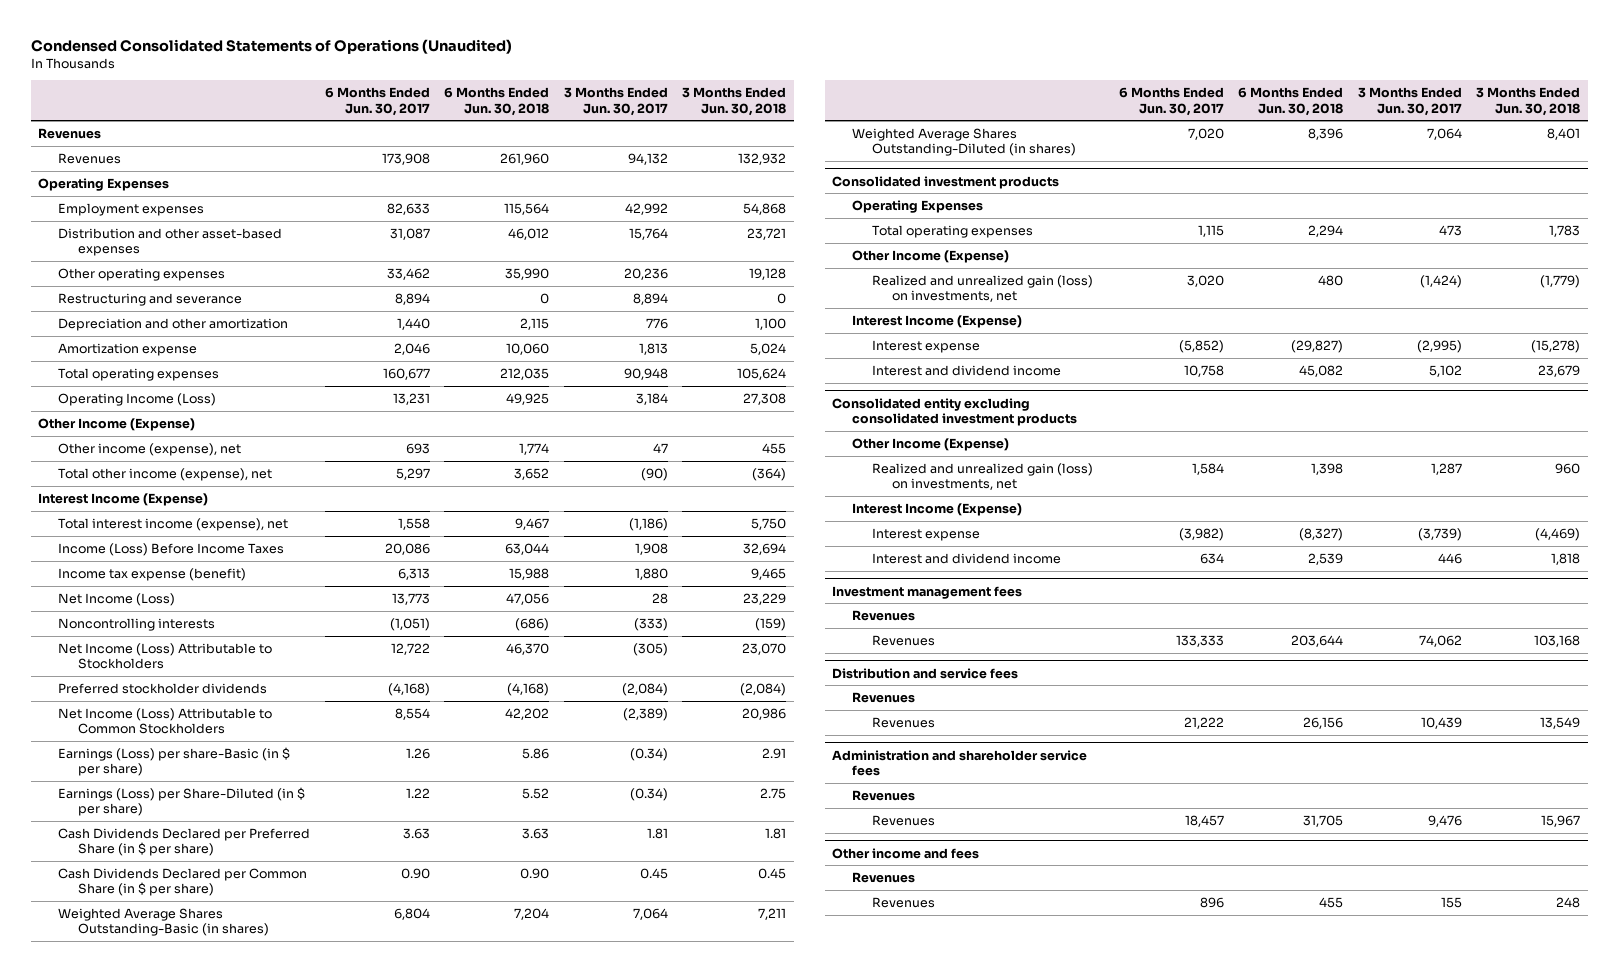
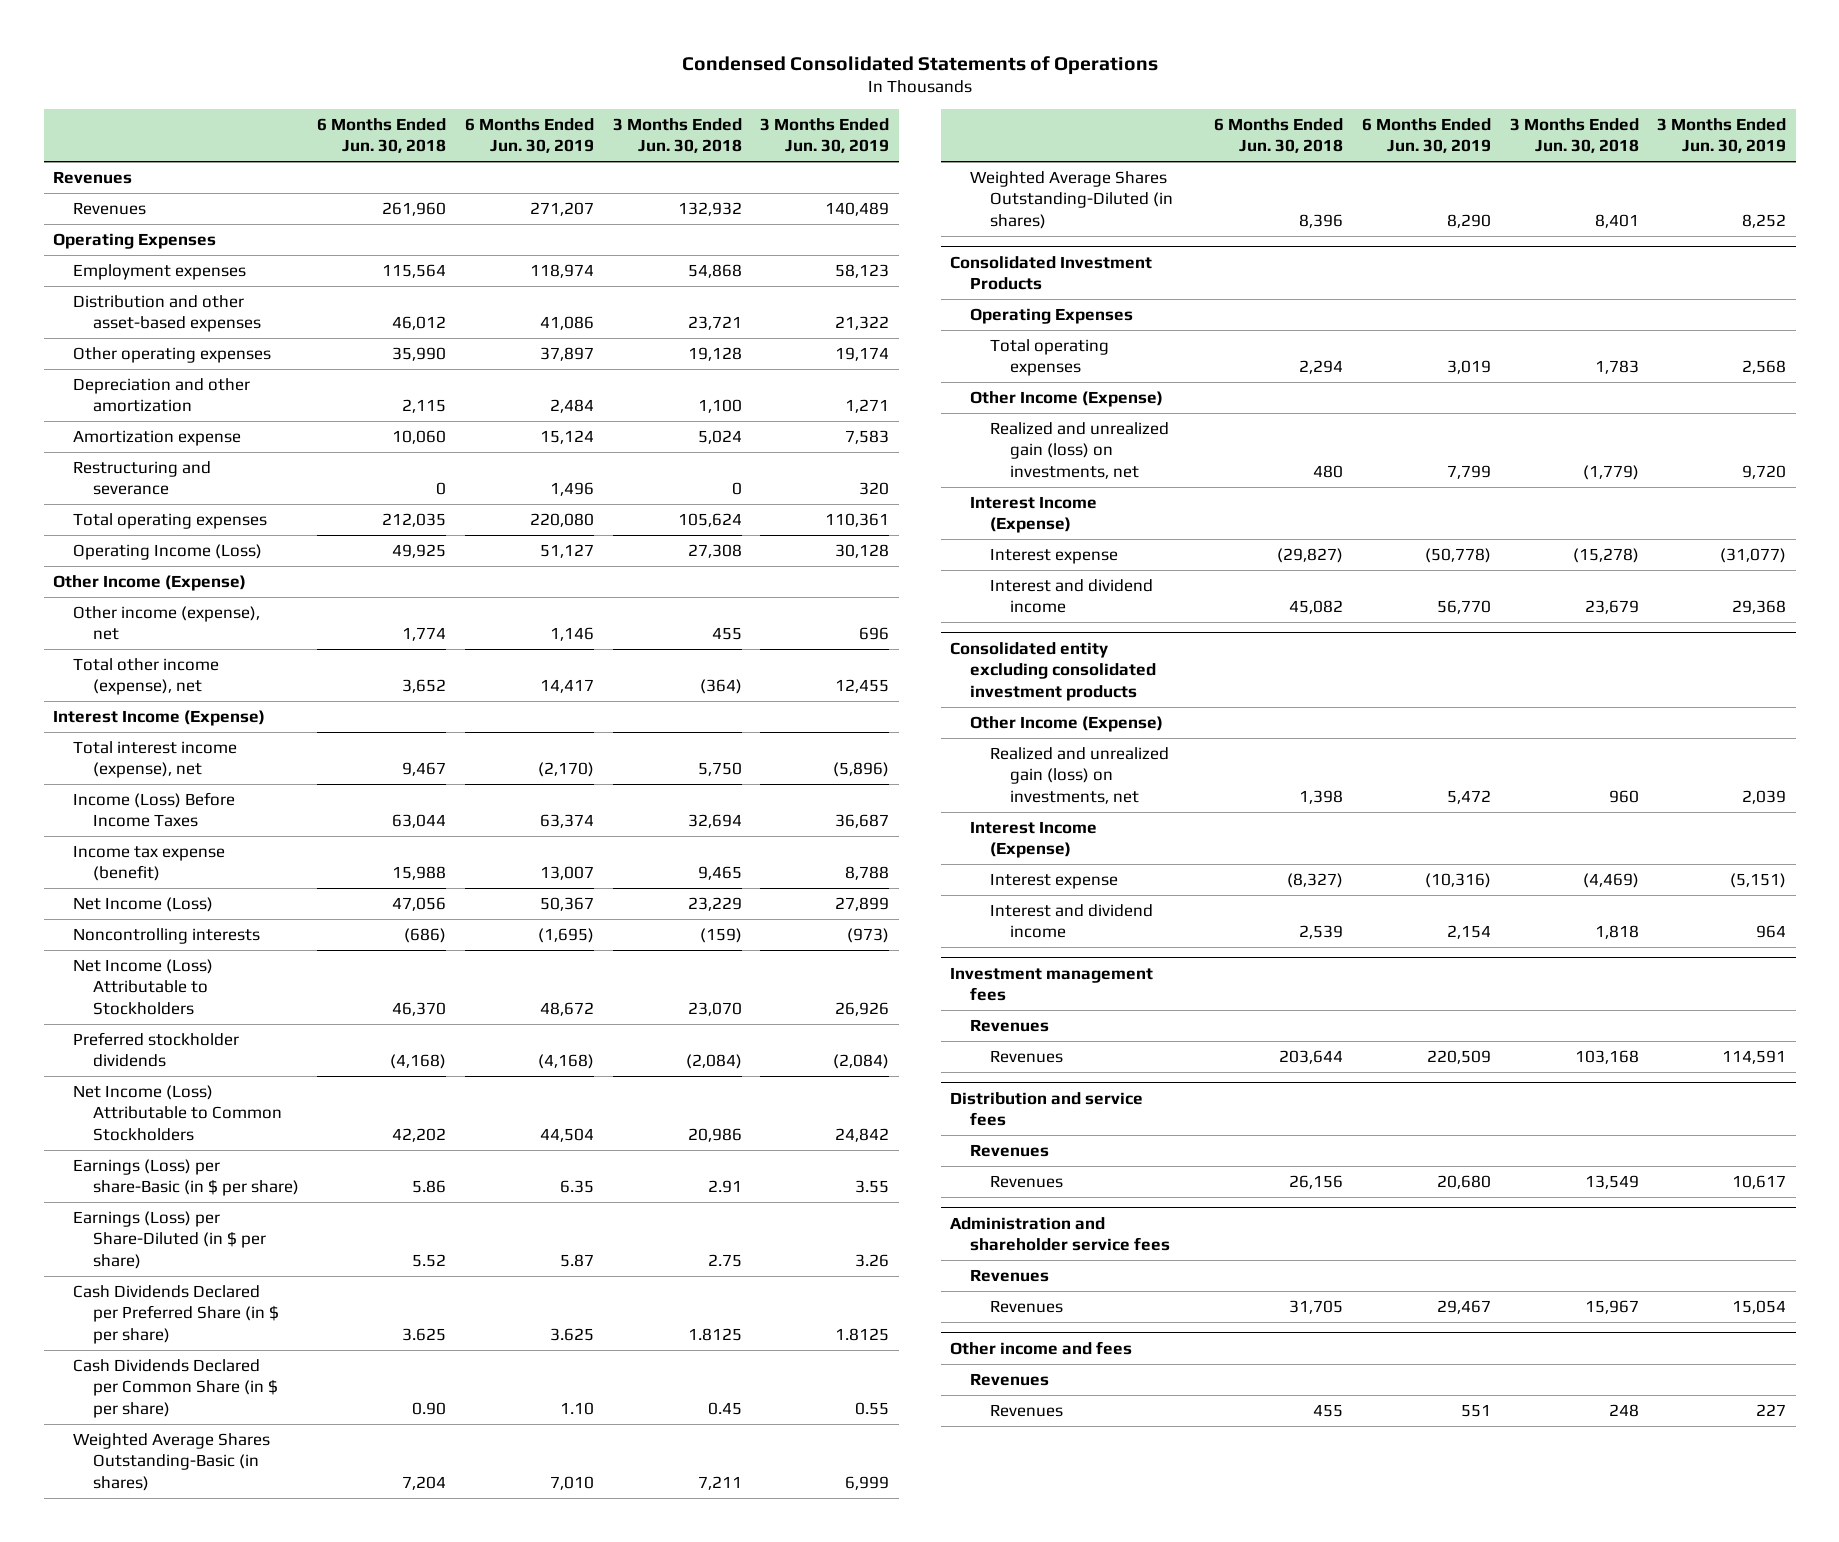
- Condensed Consolidated Statements of Operations (Unaudited)
+ Condensed Consolidated Statements of Operations
- | 6 Months Ended Jun. 30, 2017 | 6 Months Ended Jun. 30, 2018 | 3 Months Ended Jun. 30, 2017 | 3 Months Ended Jun. 30, 2018
+ | 6 Months Ended Jun. 30, 2018 | 6 Months Ended Jun. 30, 2019 | 3 Months Ended Jun. 30, 2018 | 3 Months Ended Jun. 30, 2019
moved down: Restructuring and severance | 0 | 1,496 | 0 | 320
- Cash Dividends Declared per Preferred Share (in $ per share) | 3.63 | 3.63 | 1.81 | 1.81
+ Cash Dividends Declared per Preferred Share (in $ per share) | 3.625 | 3.625 | 1.8125 | 1.8125
- Consolidated investment products
+ Consolidated Investment Products

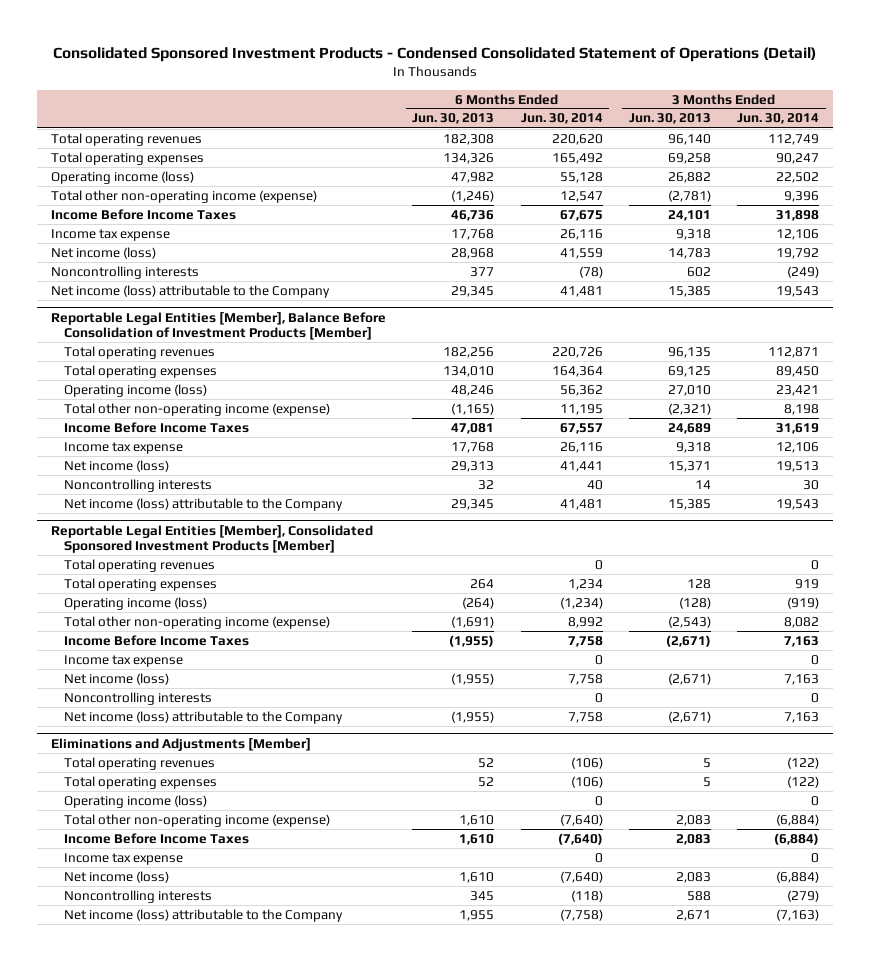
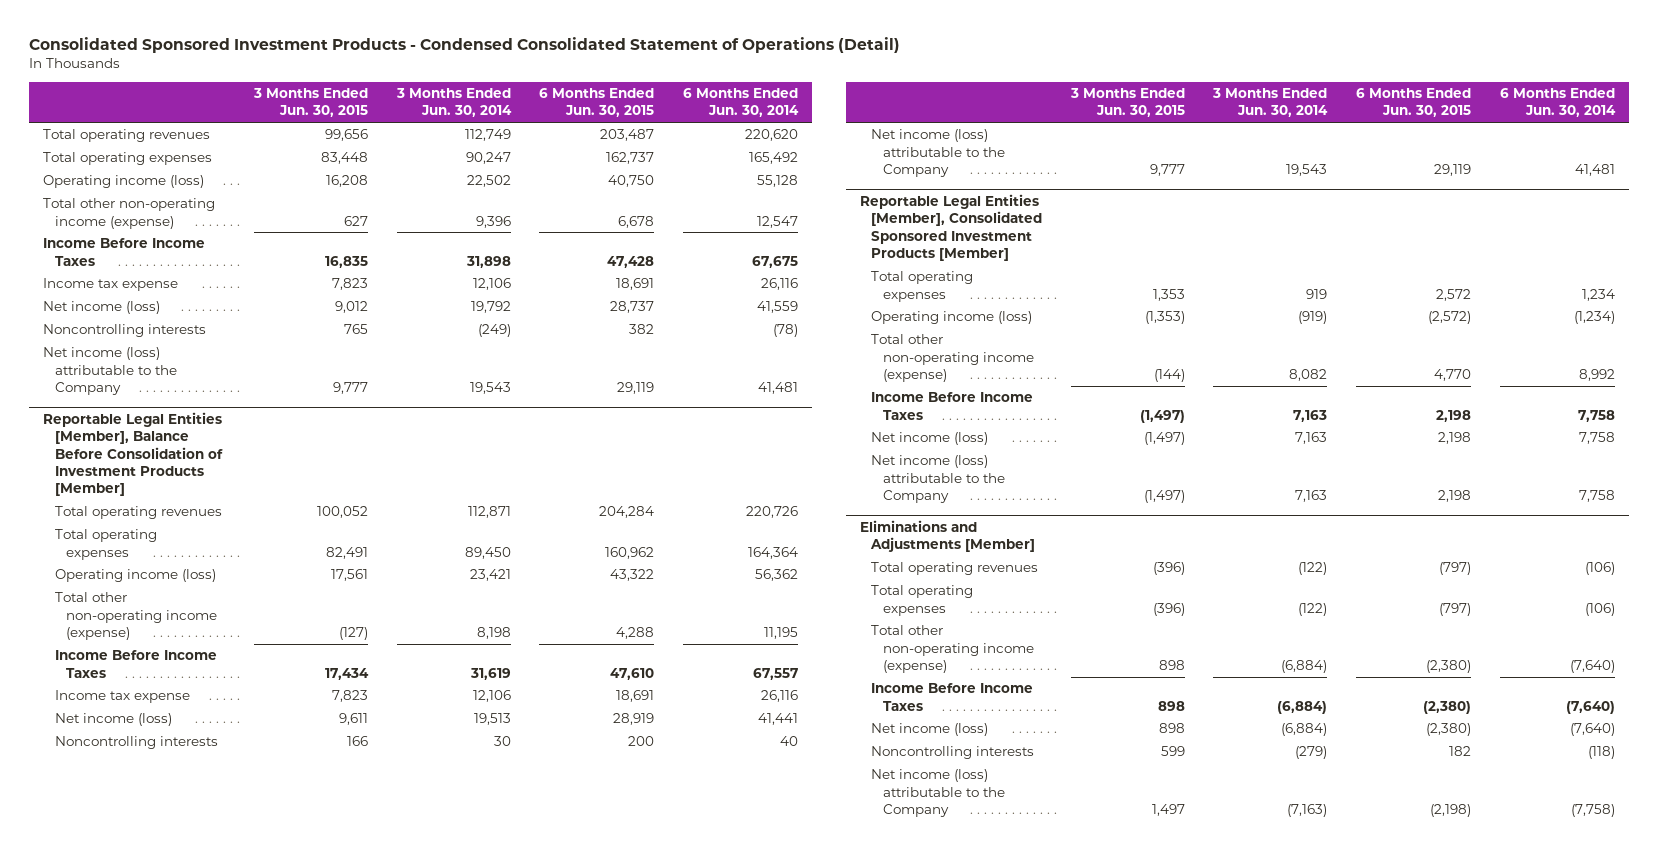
- | 6 Months Ended Jun. 30, 2013 | 6 Months Ended Jun. 30, 2014 | 3 Months Ended Jun. 30, 2013 | 3 Months Ended Jun. 30, 2014
+ | 3 Months Ended Jun. 30, 2015 | 3 Months Ended Jun. 30, 2014 | 6 Months Ended Jun. 30, 2015 | 6 Months Ended Jun. 30, 2014
@ Reportable Legal Entities [Member], Consolidated Sponsored Investment Products [Member]
- Total operating revenues | | 0 | | 0
- Income tax expense | | 0 | | 0
- Noncontrolling interests | | 0 | | 0
@ Eliminations and Adjustments [Member]
- Operating income (loss) | | 0 | | 0
- Income tax expense | | 0 | | 0

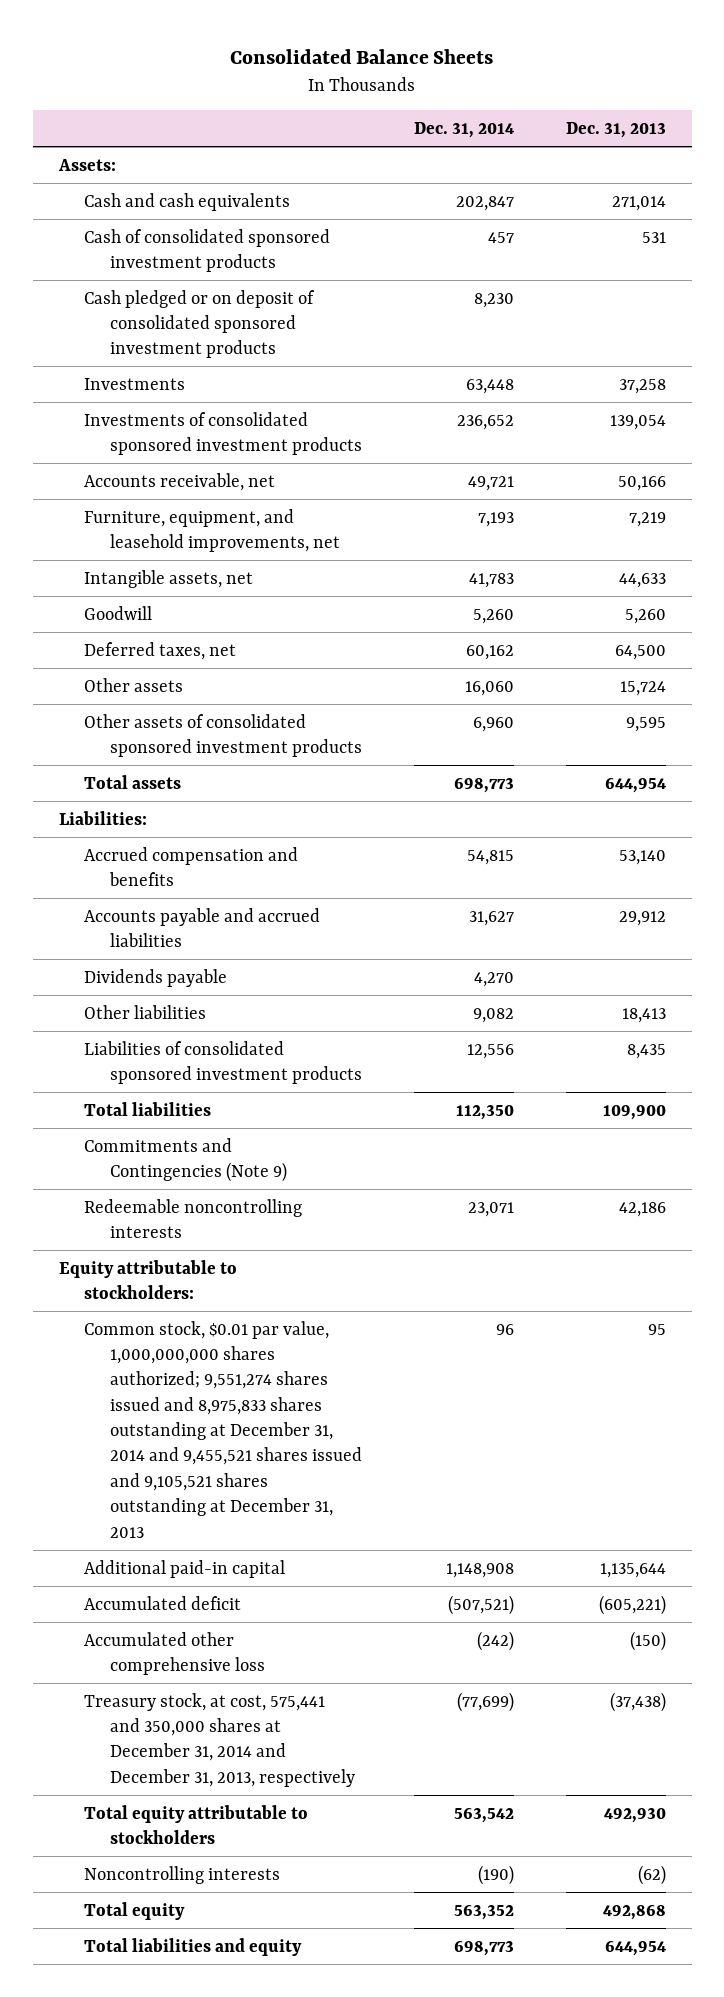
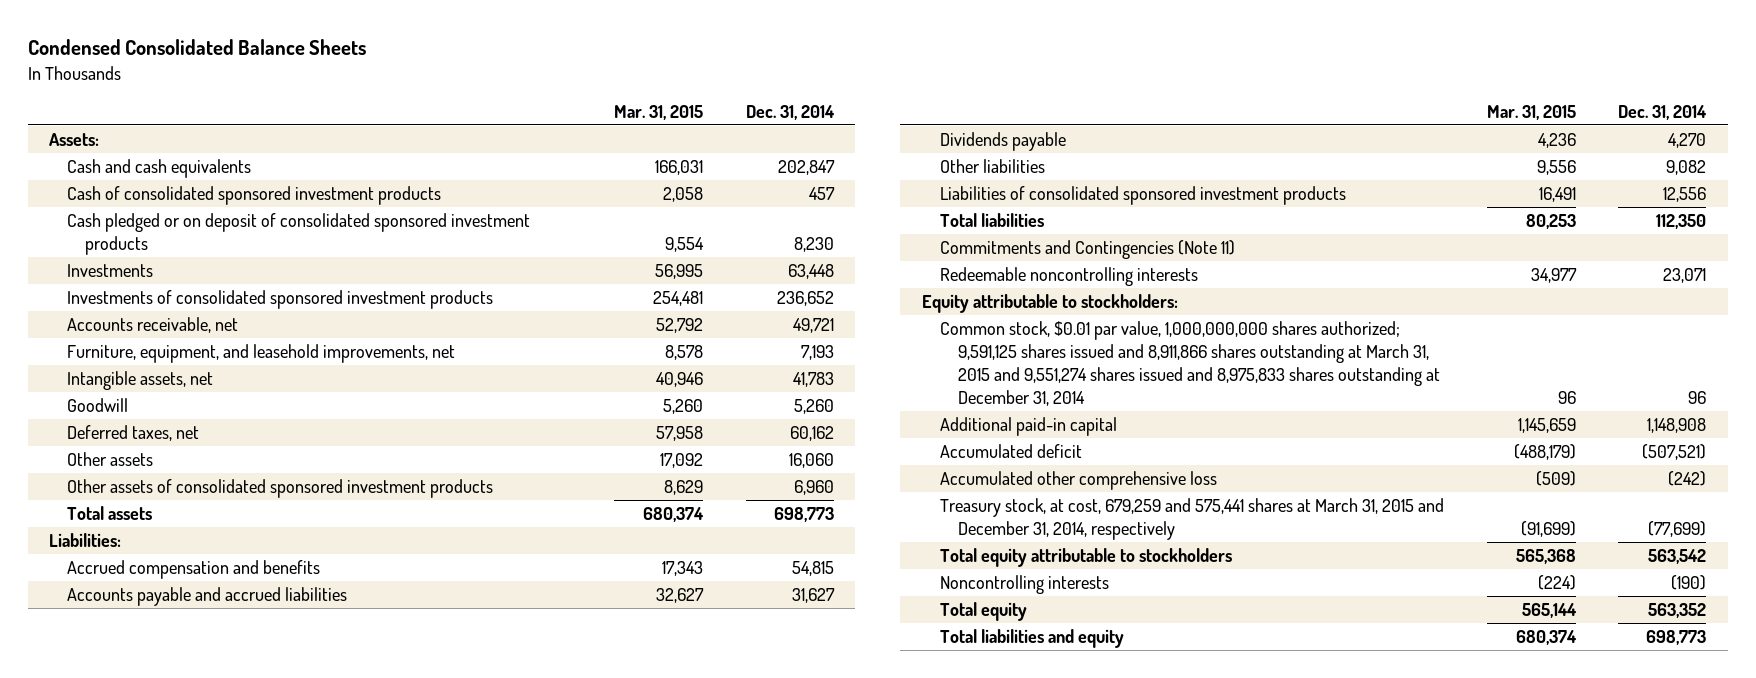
- Consolidated Balance Sheets
+ Condensed Consolidated Balance Sheets
- | Dec. 31, 2014 | Dec. 31, 2013
+ | Mar. 31, 2015 | Dec. 31, 2014
- Commitments and Contingencies (Note 9)
+ Commitments and Contingencies (Note 11)
- Common stock, $0.01 par value, 1,000,000,000 shares authorized; 9,551,274 shares issued and 8,975,833 shares outstanding at December 31, 2014 and 9,455,521 shares issued and 9,105,521 shares outstanding at December 31, 2013 | 96 | 95
+ Common stock, $0.01 par value, 1,000,000,000 shares authorized; 9,591,125 shares issued and 8,911,866 shares outstanding at March 31, 2015 and 9,551,274 shares issued and 8,975,833 shares outstanding at December 31, 2014 | 96 | 96
- Treasury stock, at cost, 575,441 and 350,000 shares at December 31, 2014 and December 31, 2013, respectively | (77,699) | (37,438)
+ Treasury stock, at cost, 679,259 and 575,441 shares at March 31, 2015 and December 31, 2014, respectively | (91,699) | (77,699)

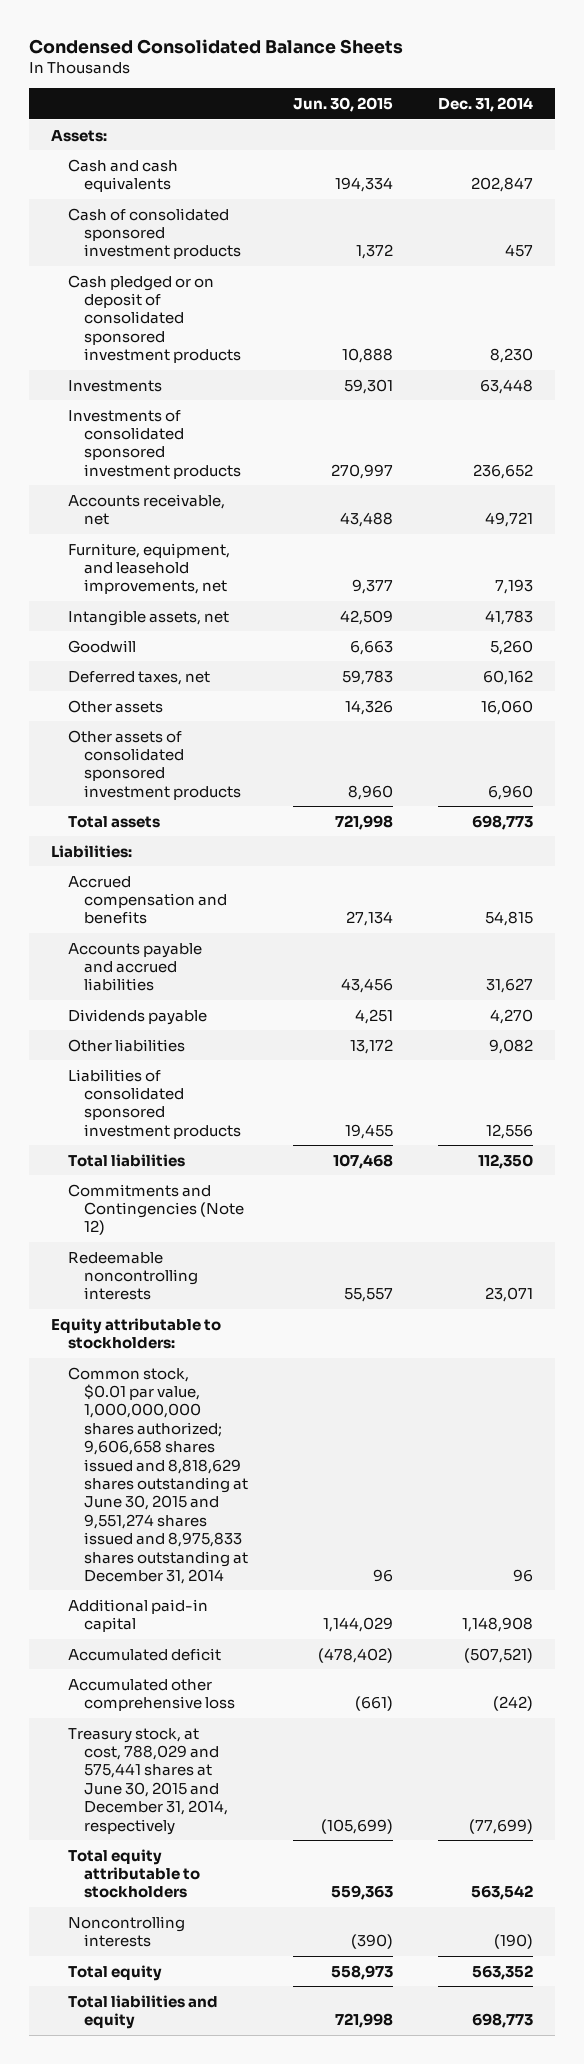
- | Mar. 31, 2015 | Dec. 31, 2014
+ | Jun. 30, 2015 | Dec. 31, 2014
- Commitments and Contingencies (Note 11)
+ Commitments and Contingencies (Note 12)
- Common stock, $0.01 par value, 1,000,000,000 shares authorized; 9,591,125 shares issued and 8,911,866 shares outstanding at March 31, 2015 and 9,551,274 shares issued and 8,975,833 shares outstanding at December 31, 2014 | 96 | 96
+ Common stock, $0.01 par value, 1,000,000,000 shares authorized; 9,606,658 shares issued and 8,818,629 shares outstanding at June 30, 2015 and 9,551,274 shares issued and 8,975,833 shares outstanding at December 31, 2014 | 96 | 96
- Treasury stock, at cost, 679,259 and 575,441 shares at March 31, 2015 and December 31, 2014, respectively | (91,699) | (77,699)
+ Treasury stock, at cost, 788,029 and 575,441 shares at June 30, 2015 and December 31, 2014, respectively | (105,699) | (77,699)

